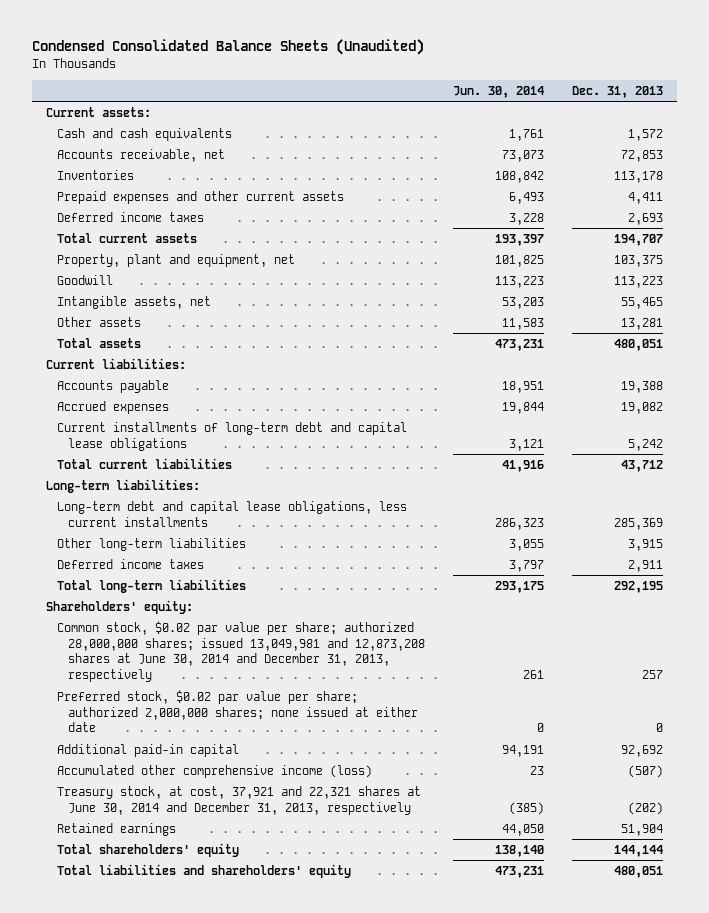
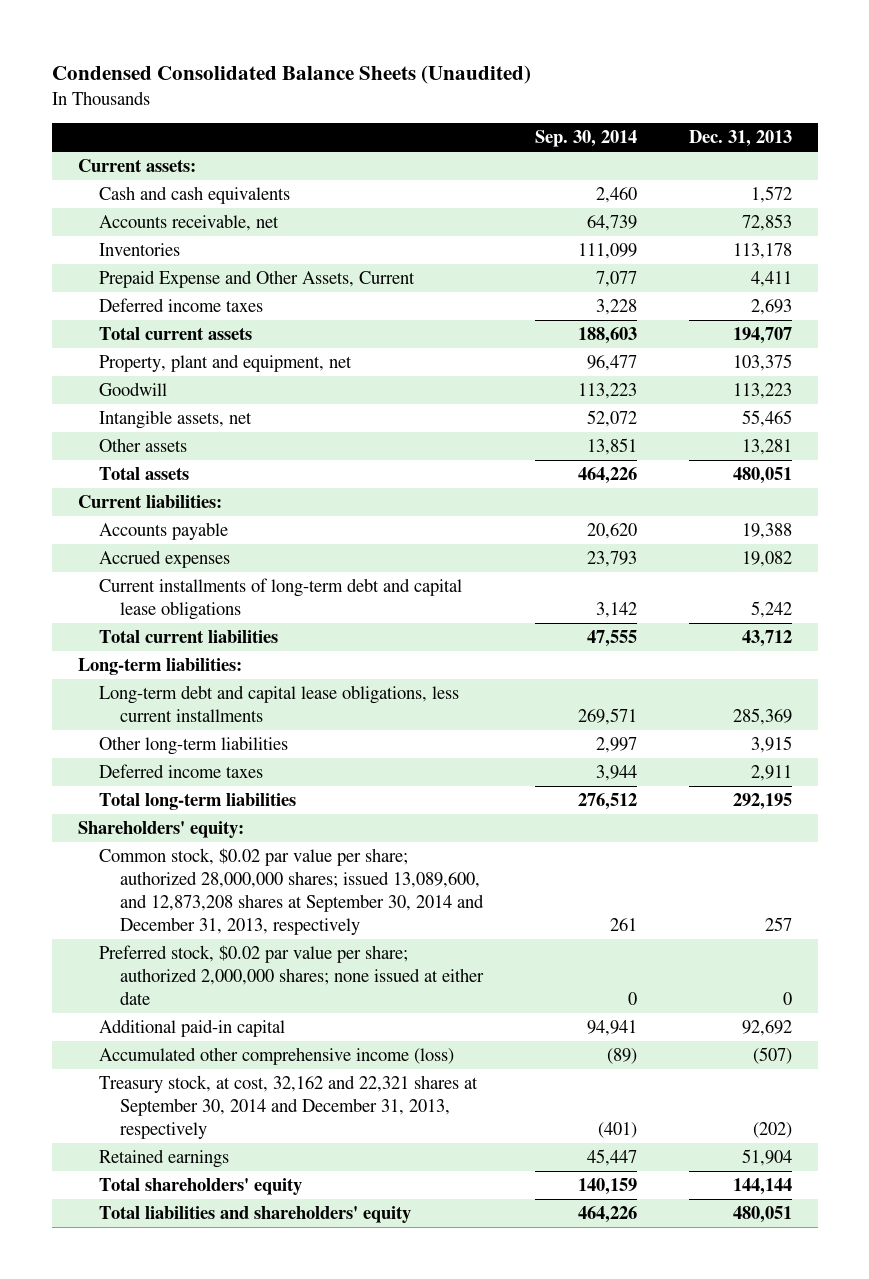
- | Jun. 30, 2014 | Dec. 31, 2013
+ | Sep. 30, 2014 | Dec. 31, 2013
- Prepaid expenses and other current assets | 6,493 | 4,411
+ Prepaid Expense and Other Assets, Current | 7,077 | 4,411
- Common stock, $0.02 par value per share; authorized 28,000,000 shares; issued 13,049,981 and 12,873,208 shares at June 30, 2014 and December 31, 2013, respectively | 261 | 257
+ Common stock, $0.02 par value per share; authorized 28,000,000 shares; issued 13,089,600, and 12,873,208 shares at September 30, 2014 and December 31, 2013, respectively | 261 | 257
- Treasury stock, at cost, 37,921 and 22,321 shares at June 30, 2014 and December 31, 2013, respectively | (385) | (202)
+ Treasury stock, at cost, 32,162 and 22,321 shares at September 30, 2014 and December 31, 2013, respectively | (401) | (202)

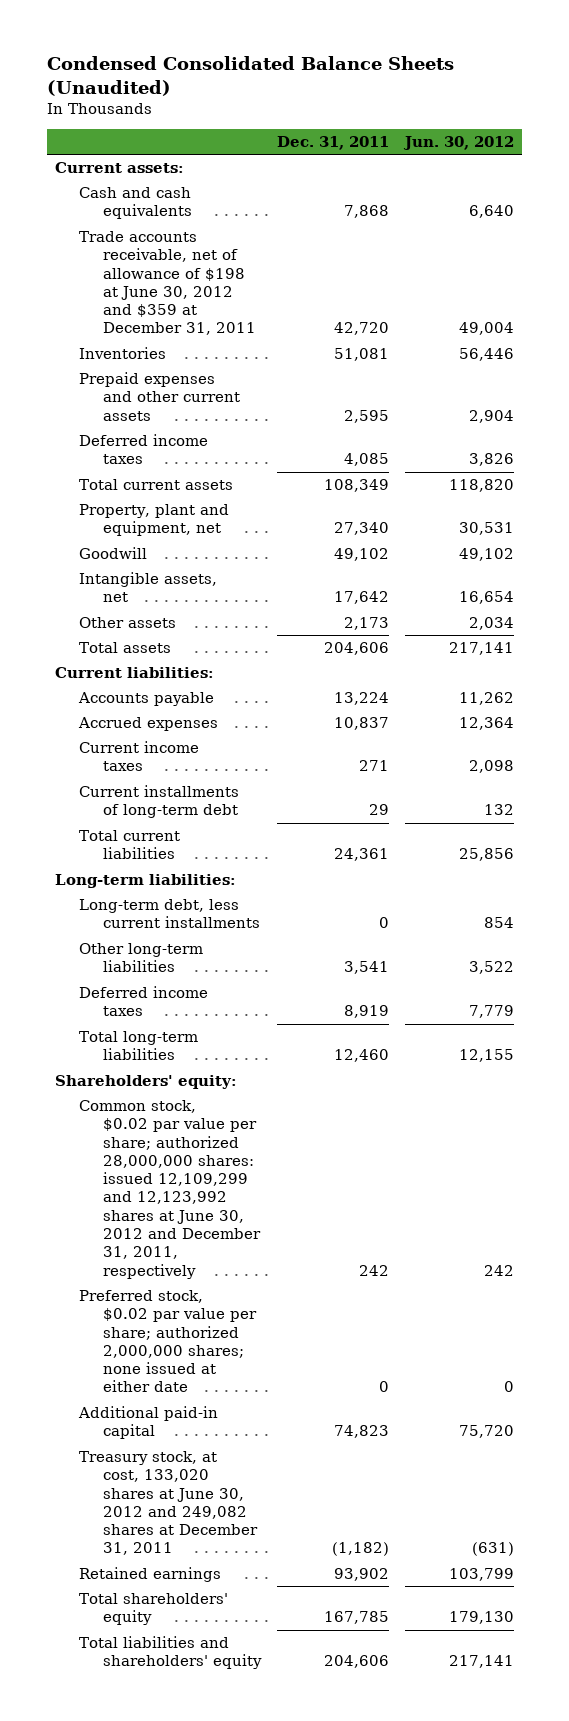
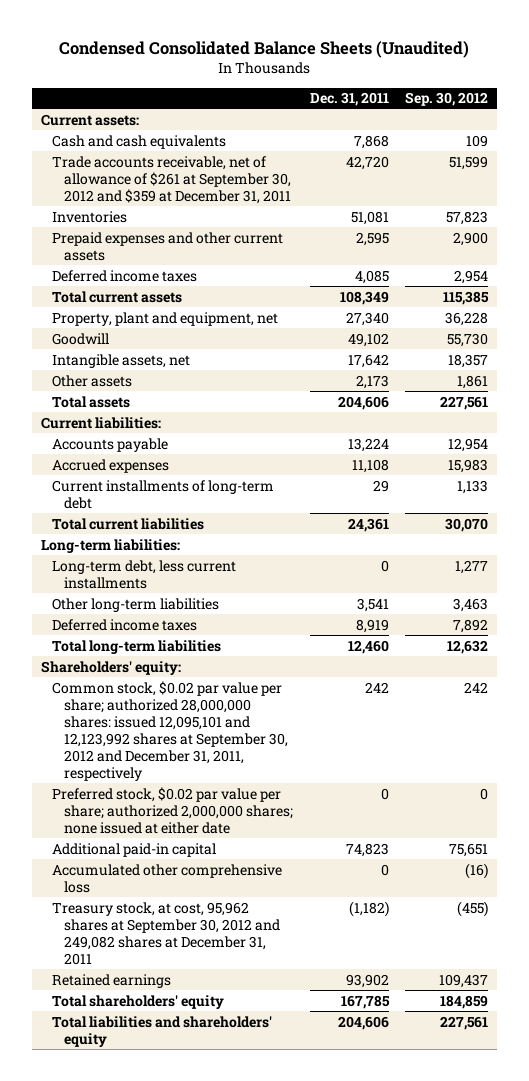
- | Dec. 31, 2011 | Jun. 30, 2012
+ | Dec. 31, 2011 | Sep. 30, 2012
- Trade accounts receivable, net of allowance of $198 at June 30, 2012 and $359 at December 31, 2011 | 42,720 | 49,004
+ Trade accounts receivable, net of allowance of $261 at September 30, 2012 and $359 at December 31, 2011 | 42,720 | 51,599
- Accrued expenses | 10,837 | 12,364
- Current income taxes | 271 | 2,098
+ Accrued expenses | 11,108 | 15,983
- Common stock, $0.02 par value per share; authorized 28,000,000 shares: issued 12,109,299 and 12,123,992 shares at June 30, 2012 and December 31, 2011, respectively | 242 | 242
+ Common stock, $0.02 par value per share; authorized 28,000,000 shares: issued 12,095,101 and 12,123,992 shares at September 30, 2012 and December 31, 2011, respectively | 242 | 242
- Treasury stock, at cost, 133,020 shares at June 30, 2012 and 249,082 shares at December 31, 2011 | (1,182) | (631)
+ Accumulated other comprehensive loss | 0 | (16)
+ Treasury stock, at cost, 95,962 shares at September 30, 2012 and 249,082 shares at December 31, 2011 | (1,182) | (455)

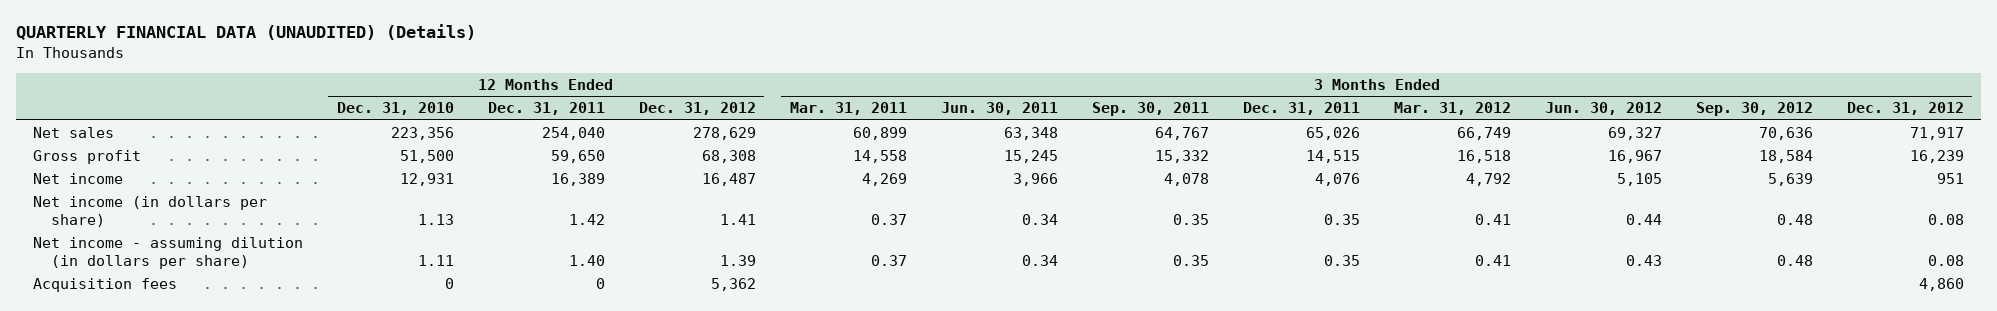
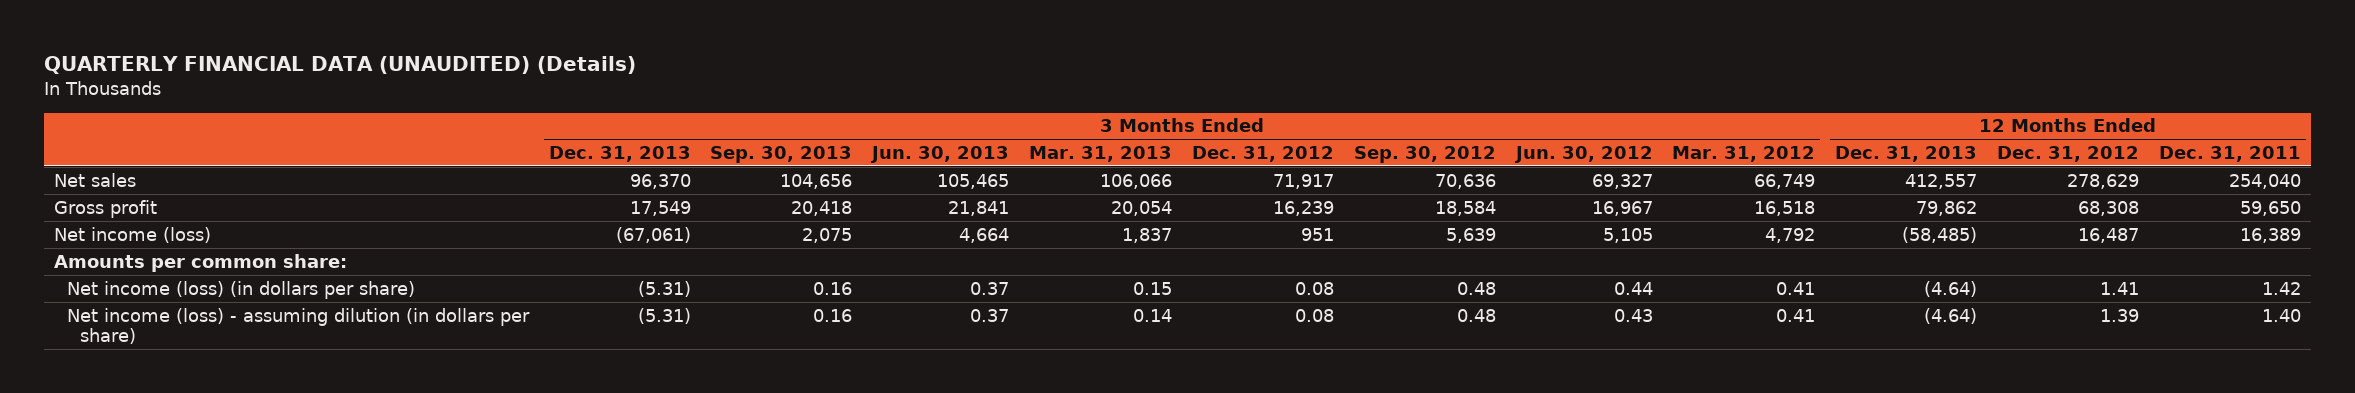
- | 12 Months Ended Dec. 31, 2010 | 12 Months Ended Dec. 31, 2011 | 12 Months Ended Dec. 31, 2012 | 3 Months Ended Mar. 31, 2011 | 3 Months Ended Jun. 30, 2011 | 3 Months Ended Sep. 30, 2011 | 3 Months Ended Dec. 31, 2011 | 3 Months Ended Mar. 31, 2012 | 3 Months Ended Jun. 30, 2012 | 3 Months Ended Sep. 30, 2012 | 3 Months Ended Dec. 31, 2012
+ | 3 Months Ended Dec. 31, 2013 | 3 Months Ended Sep. 30, 2013 | 3 Months Ended Jun. 30, 2013 | 3 Months Ended Mar. 31, 2013 | 3 Months Ended Dec. 31, 2012 | 3 Months Ended Sep. 30, 2012 | 3 Months Ended Jun. 30, 2012 | 3 Months Ended Mar. 31, 2012 | 12 Months Ended Dec. 31, 2013 | 12 Months Ended Dec. 31, 2012 | 12 Months Ended Dec. 31, 2011
- Net income | 12,931 | 16,389 | 16,487 | 4,269 | 3,966 | 4,078 | 4,076 | 4,792 | 5,105 | 5,639 | 951
- Net income (in dollars per share) | 1.13 | 1.42 | 1.41 | 0.37 | 0.34 | 0.35 | 0.35 | 0.41 | 0.44 | 0.48 | 0.08
- Net income - assuming dilution (in dollars per share) | 1.11 | 1.40 | 1.39 | 0.37 | 0.34 | 0.35 | 0.35 | 0.41 | 0.43 | 0.48 | 0.08
- Acquisition fees | 0 | 0 | 5,362 | | | | | | | | 4,860
+ Net income (loss) | (67,061) | 2,075 | 4,664 | 1,837 | 951 | 5,639 | 5,105 | 4,792 | (58,485) | 16,487 | 16,389
+ Amounts per common share:
+ Net income (loss) (in dollars per share) | (5.31) | 0.16 | 0.37 | 0.15 | 0.08 | 0.48 | 0.44 | 0.41 | (4.64) | 1.41 | 1.42
+ Net income (loss) - assuming dilution (in dollars per share) | (5.31) | 0.16 | 0.37 | 0.14 | 0.08 | 0.48 | 0.43 | 0.41 | (4.64) | 1.39 | 1.40

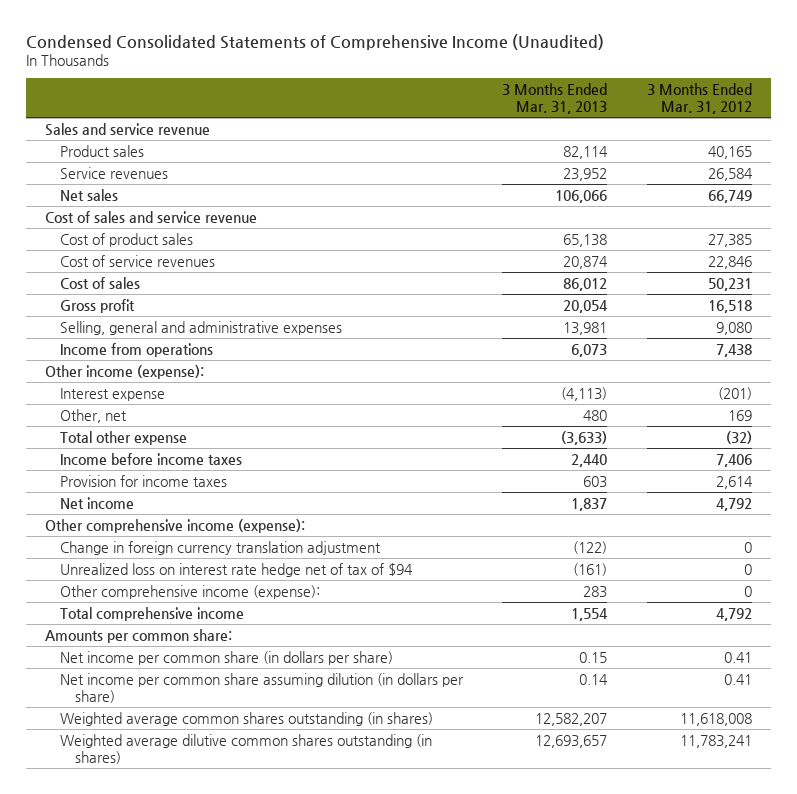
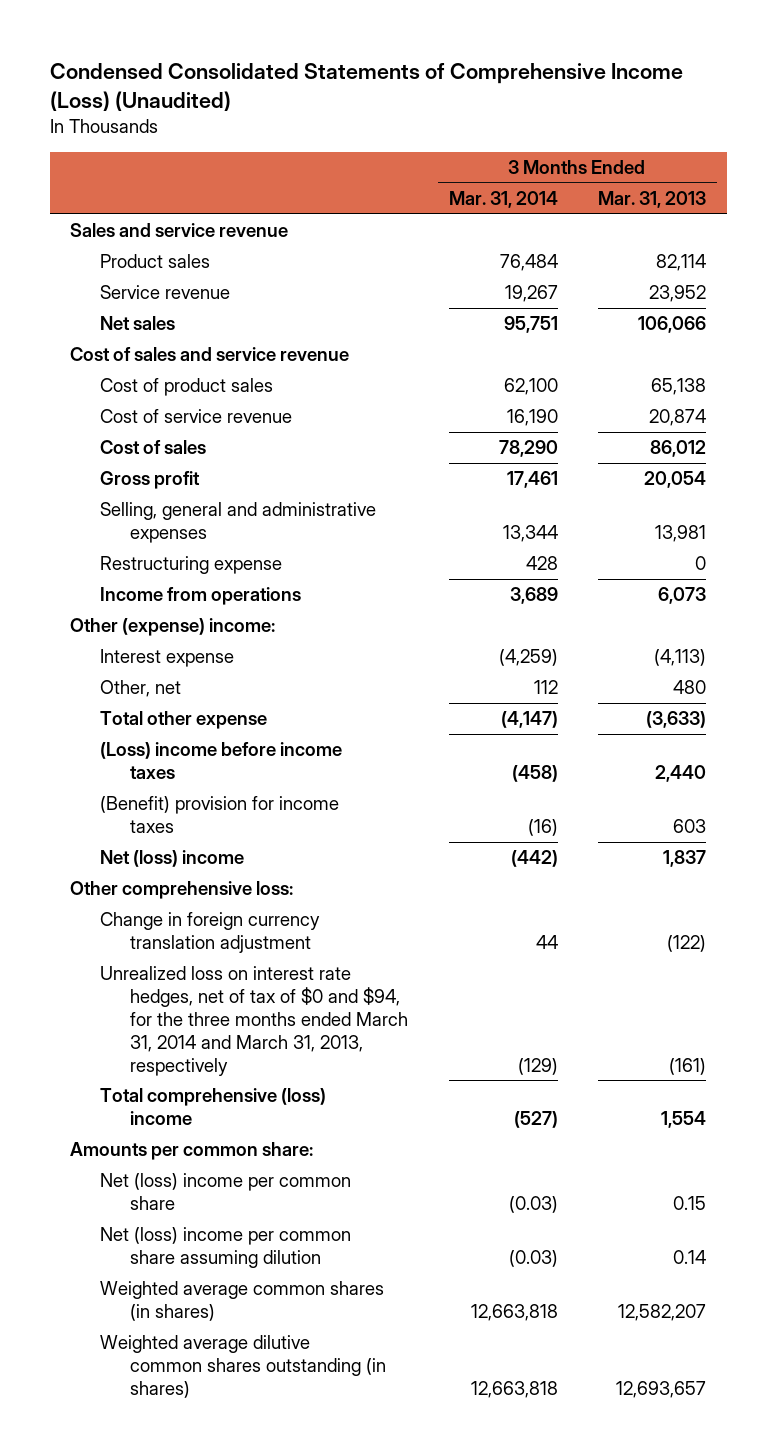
- Condensed Consolidated Statements of Comprehensive Income (Unaudited)
+ Condensed Consolidated Statements of Comprehensive Income (Loss) (Unaudited)
- | 3 Months Ended Mar. 31, 2013 | 3 Months Ended Mar. 31, 2012
+ | 3 Months Ended Mar. 31, 2014 | 3 Months Ended Mar. 31, 2013
- Service revenues | 23,952 | 26,584
+ Service revenue | 19,267 | 23,952
- Cost of service revenues | 20,874 | 22,846
+ Cost of service revenue | 16,190 | 20,874
+ Restructuring expense | 428 | 0
- Other income (expense):
+ Other (expense) income:
- Income before income taxes | 2,440 | 7,406
- Provision for income taxes | 603 | 2,614
- Net income | 1,837 | 4,792
- Other comprehensive income (expense):
+ (Loss) income before income taxes | (458) | 2,440
+ (Benefit) provision for income taxes | (16) | 603
+ Net (loss) income | (442) | 1,837
+ Other comprehensive loss:
- Unrealized loss on interest rate hedge net of tax of $94 | (161) | 0
- Other comprehensive income (expense): | 283 | 0
- Total comprehensive income | 1,554 | 4,792
+ Unrealized loss on interest rate hedges, net of tax of $0 and $94, for the three months ended March 31, 2014 and March 31, 2013, respectively | (129) | (161)
+ Total comprehensive (loss) income | (527) | 1,554
- Net income per common share (in dollars per share) | 0.15 | 0.41
- Net income per common share assuming dilution (in dollars per share) | 0.14 | 0.41
- Weighted average common shares outstanding (in shares) | 12,582,207 | 11,618,008
+ Net (loss) income per common share | (0.03) | 0.15
+ Net (loss) income per common share assuming dilution | (0.03) | 0.14
+ Weighted average common shares (in shares) | 12,663,818 | 12,582,207

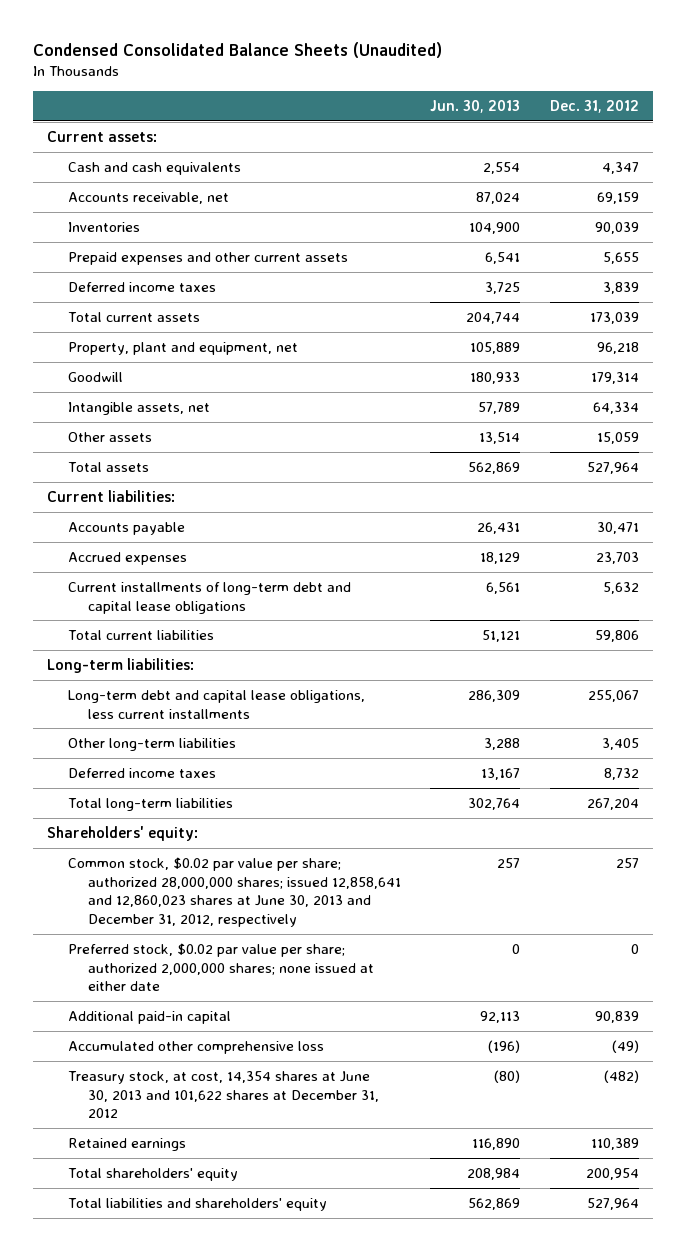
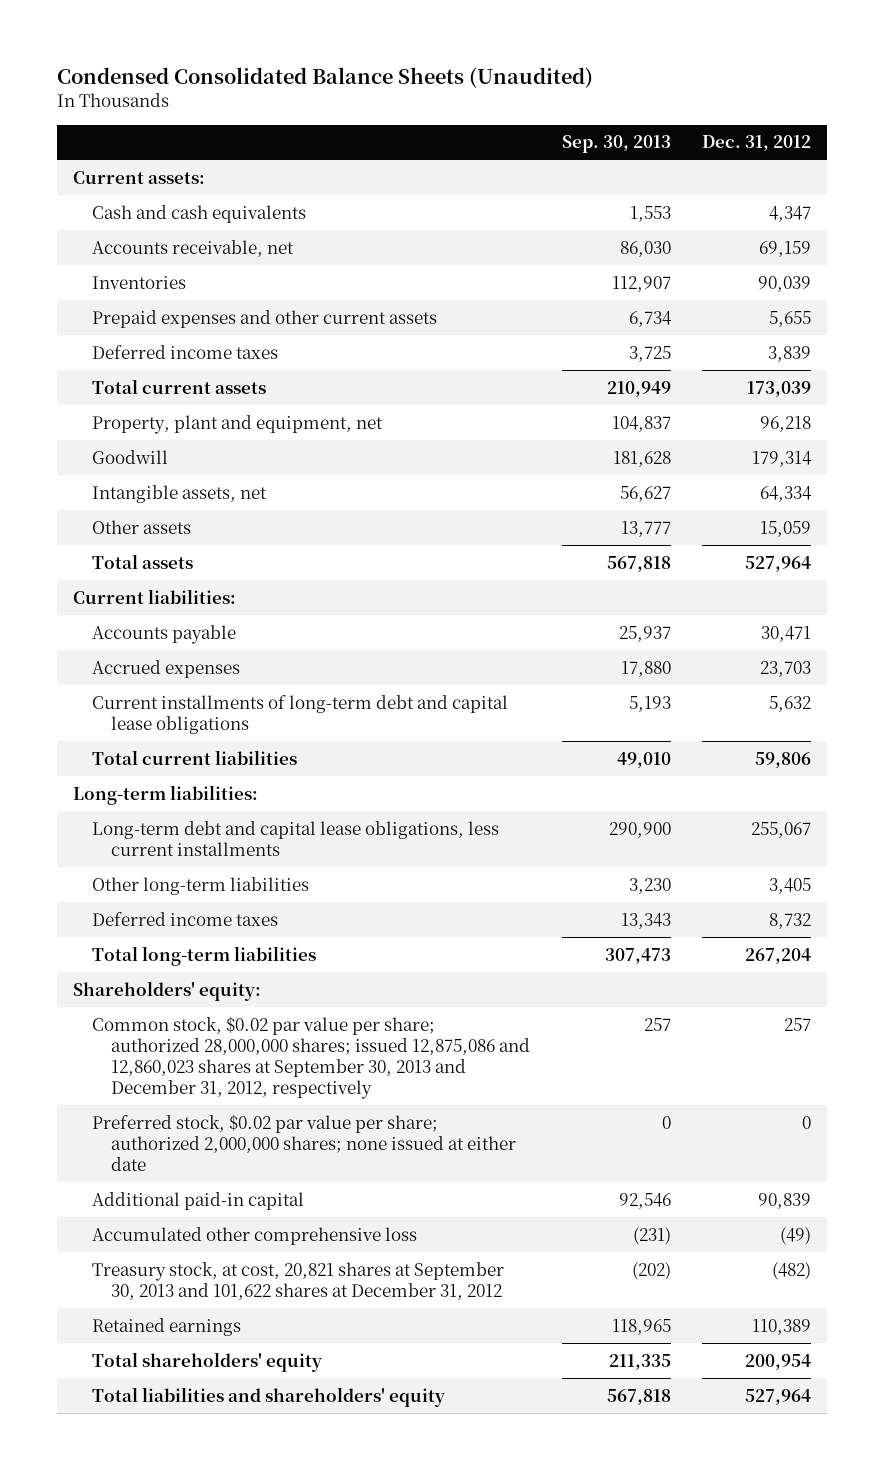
- | Jun. 30, 2013 | Dec. 31, 2012
+ | Sep. 30, 2013 | Dec. 31, 2012
- Common stock, $0.02 par value per share; authorized 28,000,000 shares; issued 12,858,641 and 12,860,023 shares at June 30, 2013 and December 31, 2012, respectively | 257 | 257
+ Common stock, $0.02 par value per share; authorized 28,000,000 shares; issued 12,875,086 and 12,860,023 shares at September 30, 2013 and December 31, 2012, respectively | 257 | 257
- Treasury stock, at cost, 14,354 shares at June 30, 2013 and 101,622 shares at December 31, 2012 | (80) | (482)
+ Treasury stock, at cost, 20,821 shares at September 30, 2013 and 101,622 shares at December 31, 2012 | (202) | (482)

